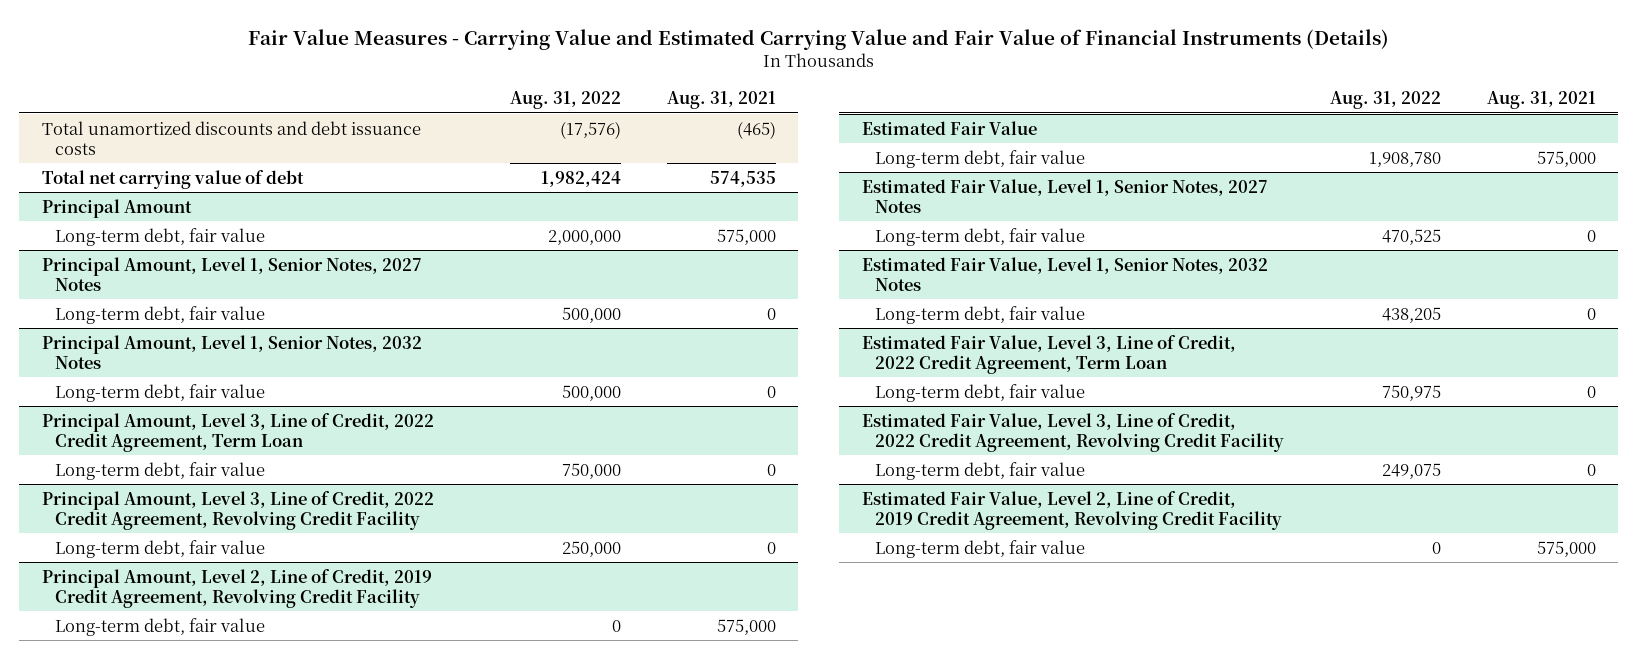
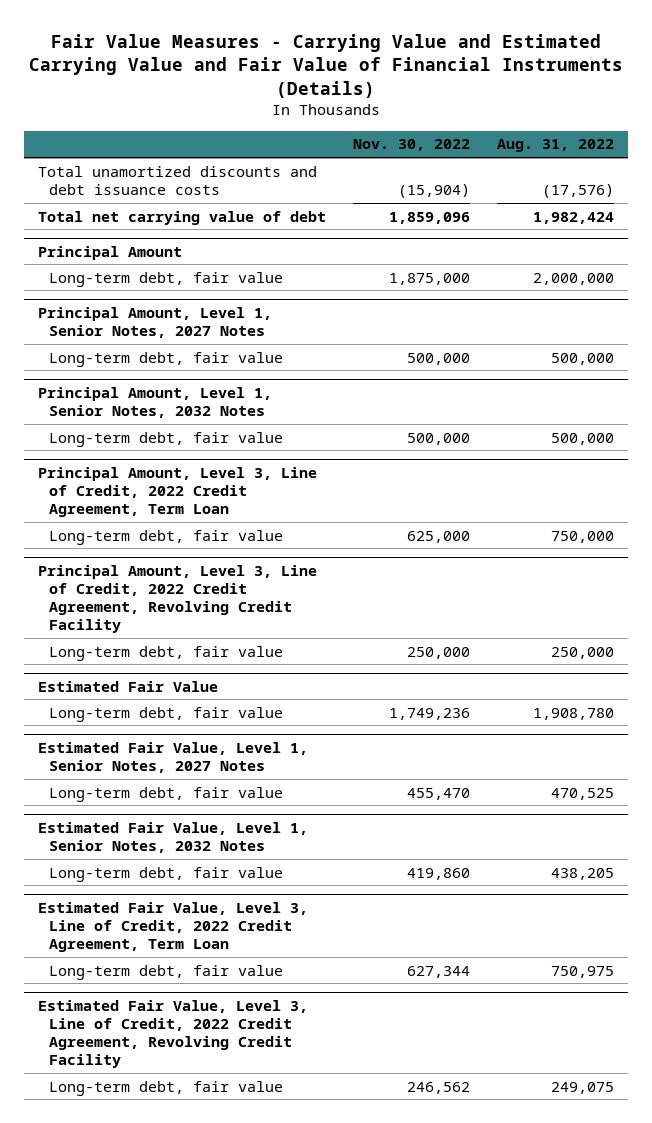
- | Aug. 31, 2022 | Aug. 31, 2021
+ | Nov. 30, 2022 | Aug. 31, 2022
- Principal Amount, Level 2, Line of Credit, 2019 Credit Agreement, Revolving Credit Facility
- Long-term debt, fair value | 0 | 575,000
- Estimated Fair Value, Level 2, Line of Credit, 2019 Credit Agreement, Revolving Credit Facility
- Long-term debt, fair value | 0 | 575,000

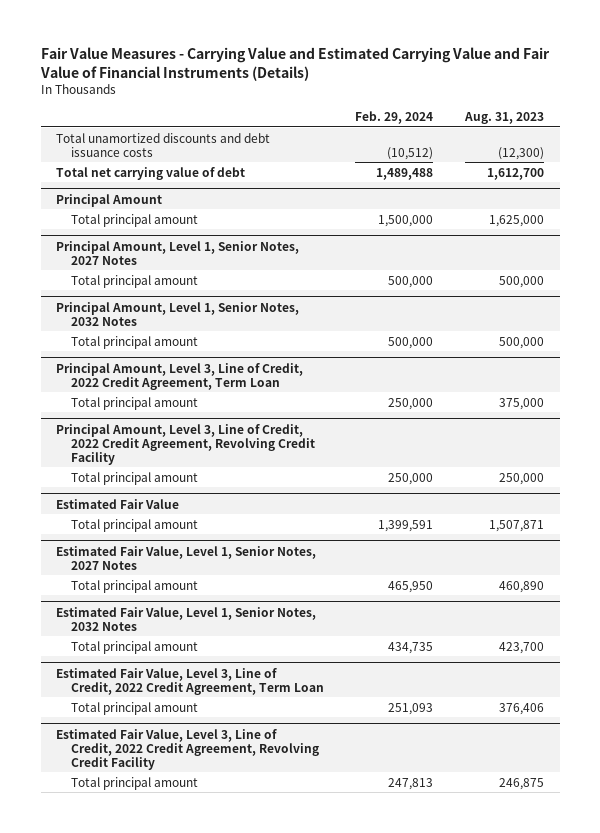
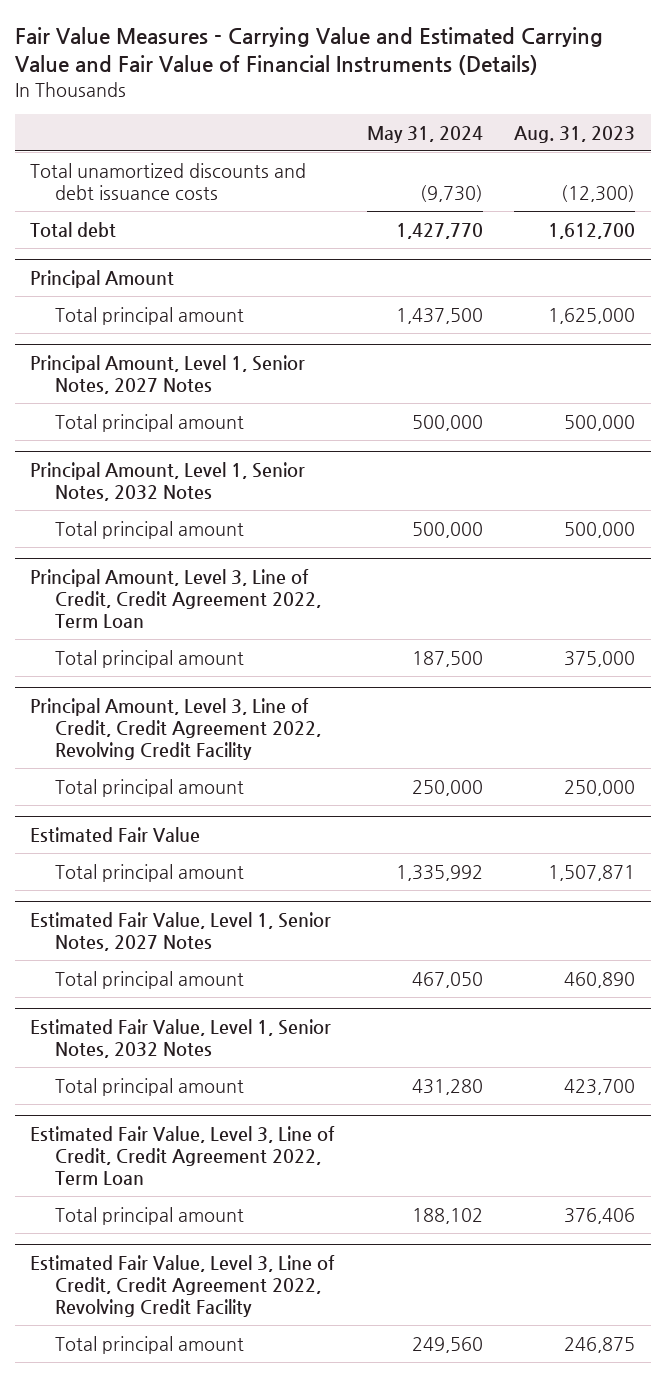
- | Feb. 29, 2024 | Aug. 31, 2023
+ | May 31, 2024 | Aug. 31, 2023
- Total net carrying value of debt | 1,489,488 | 1,612,700
+ Total debt | 1,427,770 | 1,612,700
- Principal Amount, Level 3, Line of Credit, 2022 Credit Agreement, Term Loan
+ Principal Amount, Level 3, Line of Credit, Credit Agreement 2022, Term Loan
- Principal Amount, Level 3, Line of Credit, 2022 Credit Agreement, Revolving Credit Facility
+ Principal Amount, Level 3, Line of Credit, Credit Agreement 2022, Revolving Credit Facility
- Estimated Fair Value, Level 3, Line of Credit, 2022 Credit Agreement, Term Loan
+ Estimated Fair Value, Level 3, Line of Credit, Credit Agreement 2022, Term Loan
- Estimated Fair Value, Level 3, Line of Credit, 2022 Credit Agreement, Revolving Credit Facility
+ Estimated Fair Value, Level 3, Line of Credit, Credit Agreement 2022, Revolving Credit Facility

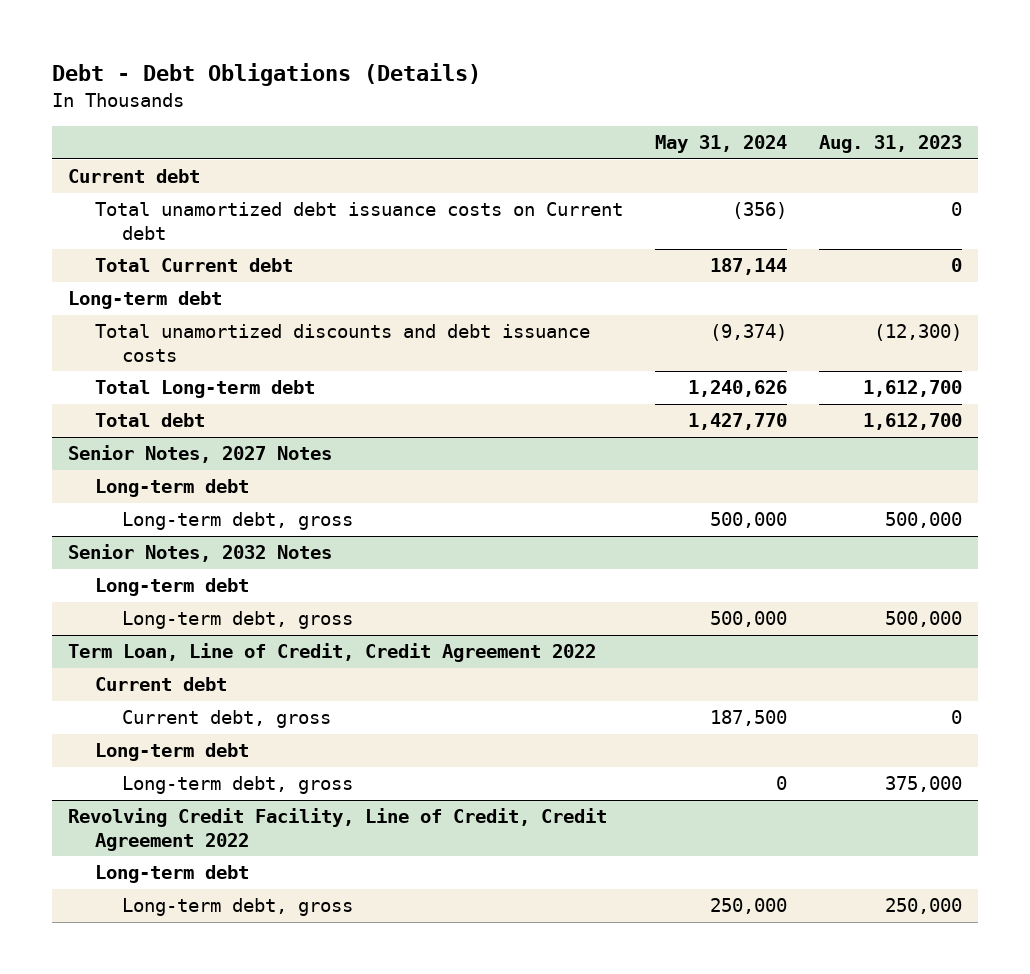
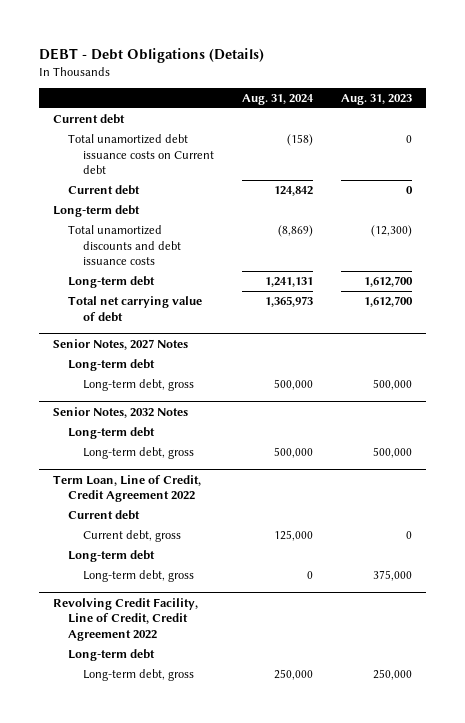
- Debt - Debt Obligations (Details)
+ DEBT - Debt Obligations (Details)
- | May 31, 2024 | Aug. 31, 2023
+ | Aug. 31, 2024 | Aug. 31, 2023
- Total Current debt | 187,144 | 0
+ Current debt | 124,842 | 0
- Total Long-term debt | 1,240,626 | 1,612,700
- Total debt | 1,427,770 | 1,612,700
+ Long-term debt | 1,241,131 | 1,612,700
+ Total net carrying value of debt | 1,365,973 | 1,612,700

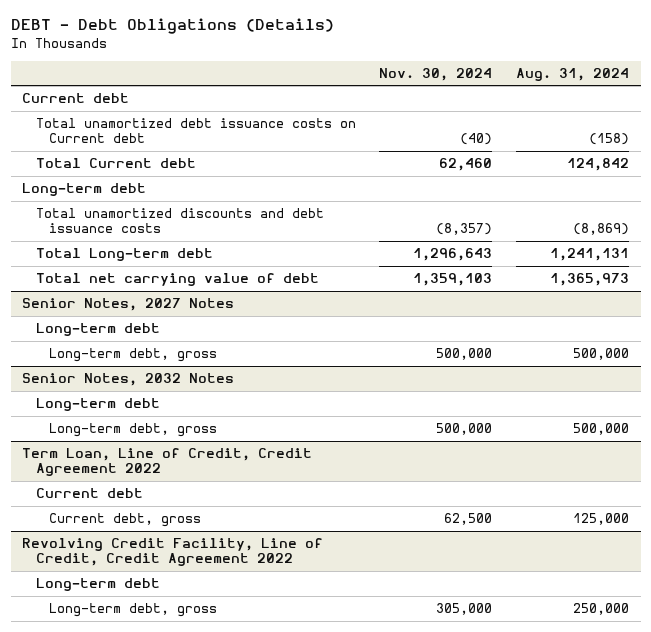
- | Aug. 31, 2024 | Aug. 31, 2023
+ | Nov. 30, 2024 | Aug. 31, 2024
- Current debt | 124,842 | 0
+ Total Current debt | 62,460 | 124,842
- Long-term debt | 1,241,131 | 1,612,700
+ Total Long-term debt | 1,296,643 | 1,241,131
@ Term Loan, Line of Credit, Credit Agreement 2022
- Long-term debt
- Long-term debt, gross | 0 | 375,000

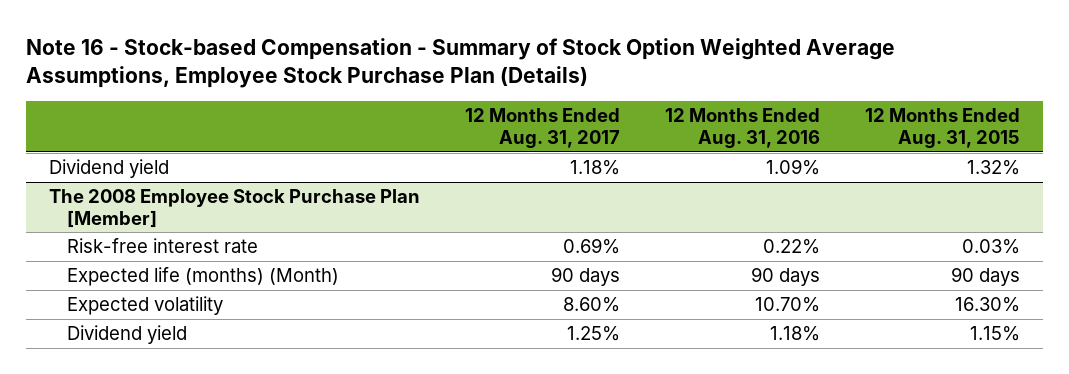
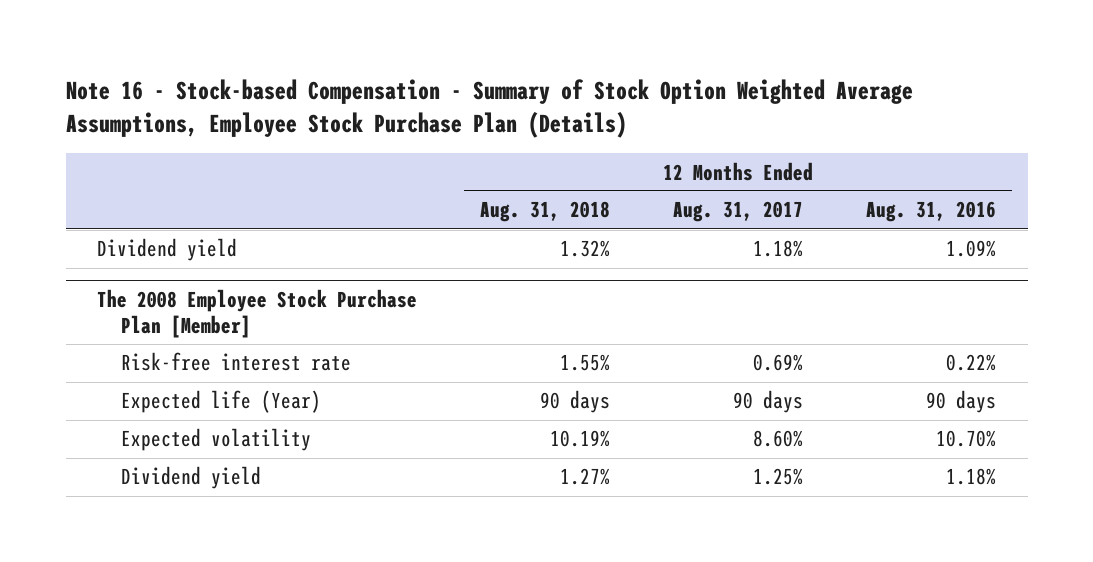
- | 12 Months Ended Aug. 31, 2017 | 12 Months Ended Aug. 31, 2016 | 12 Months Ended Aug. 31, 2015
+ | 12 Months Ended Aug. 31, 2018 | 12 Months Ended Aug. 31, 2017 | 12 Months Ended Aug. 31, 2016
@ The 2008 Employee Stock Purchase Plan [Member]
- Expected life (months) (Month) | 90 days | 90 days | 90 days
+ Expected life (Year) | 90 days | 90 days | 90 days

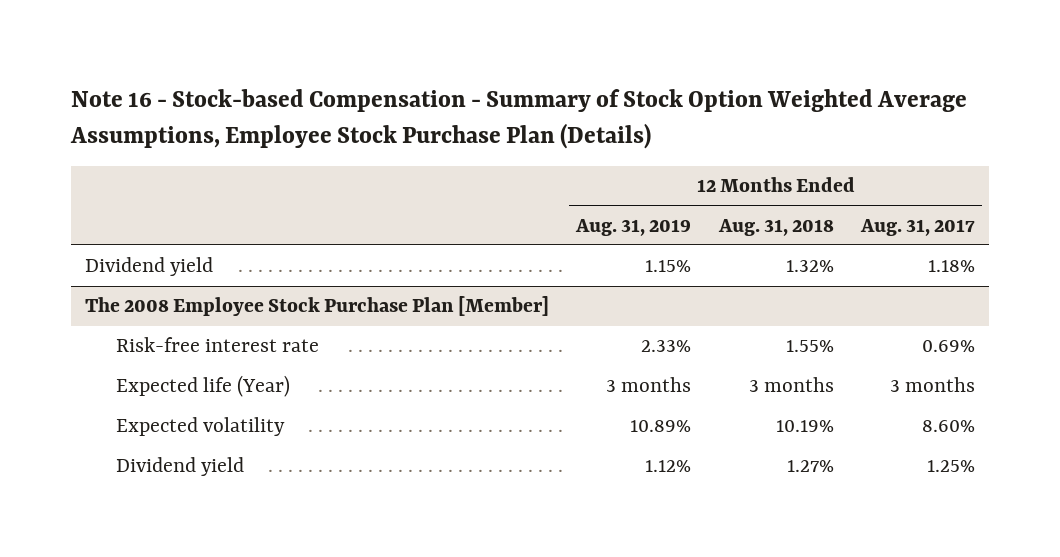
- | 12 Months Ended Aug. 31, 2018 | 12 Months Ended Aug. 31, 2017 | 12 Months Ended Aug. 31, 2016
+ | 12 Months Ended Aug. 31, 2019 | 12 Months Ended Aug. 31, 2018 | 12 Months Ended Aug. 31, 2017
@ The 2008 Employee Stock Purchase Plan [Member]
- Expected life (Year) | 90 days | 90 days | 90 days
+ Expected life (Year) | 3 months | 3 months | 3 months

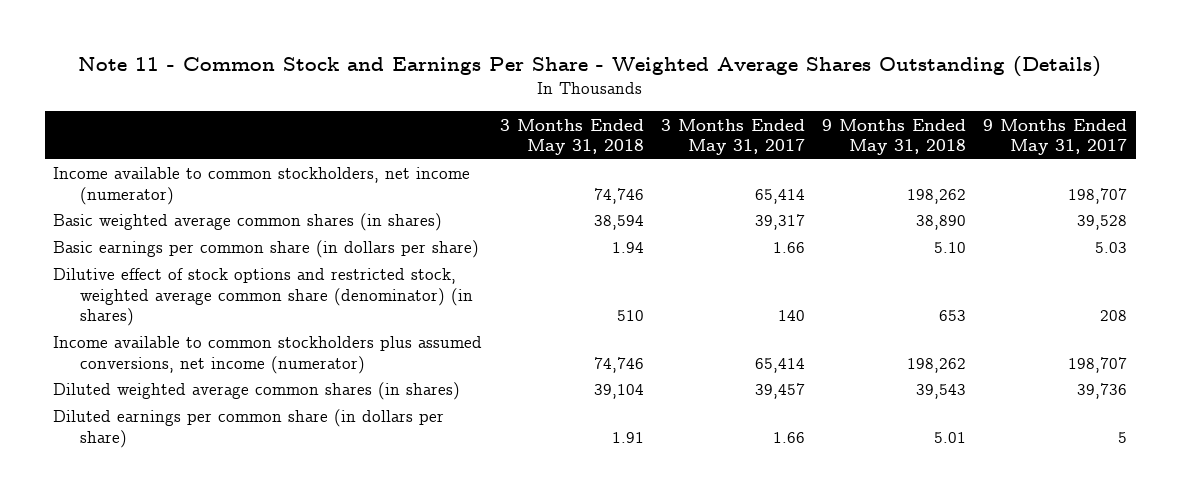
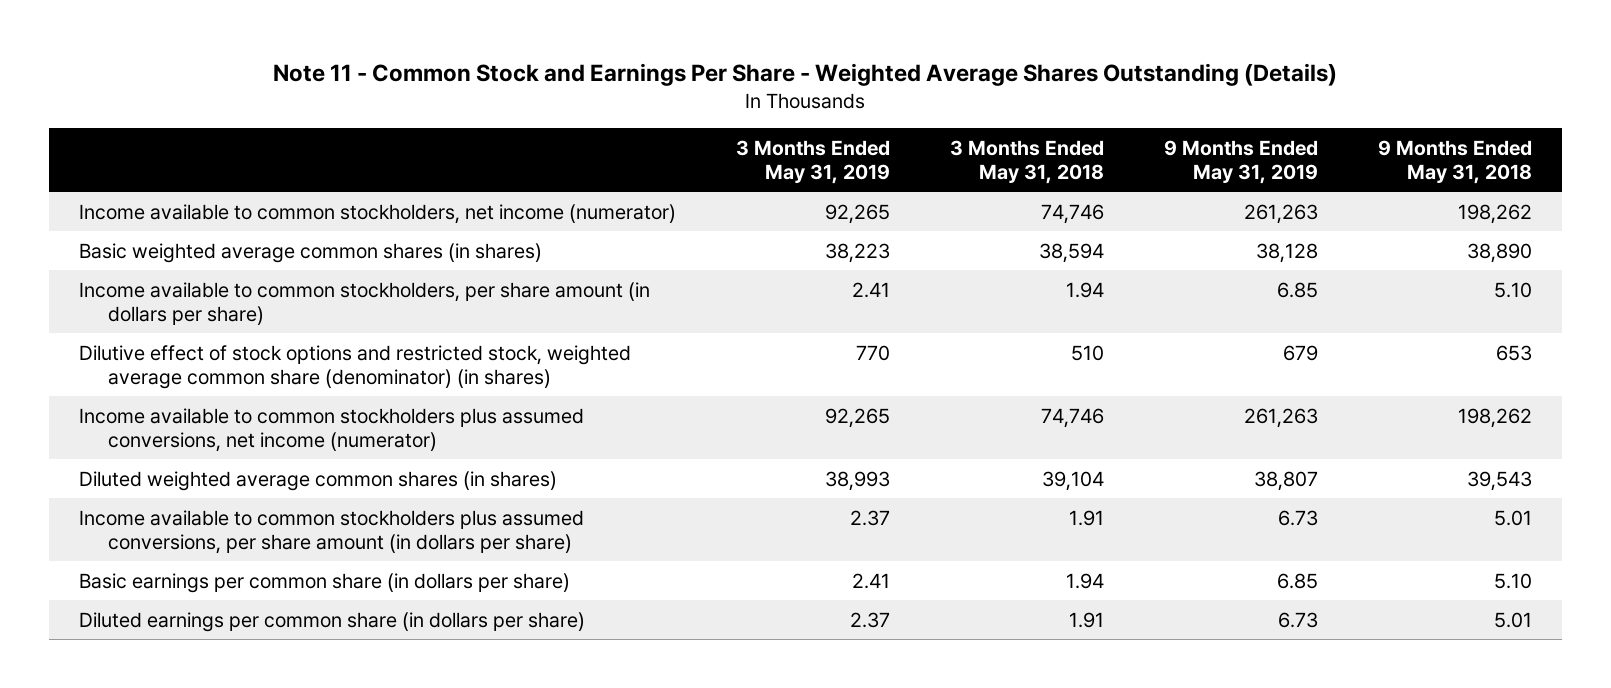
- | 3 Months Ended May 31, 2018 | 3 Months Ended May 31, 2017 | 9 Months Ended May 31, 2018 | 9 Months Ended May 31, 2017
+ | 3 Months Ended May 31, 2019 | 3 Months Ended May 31, 2018 | 9 Months Ended May 31, 2019 | 9 Months Ended May 31, 2018
+ Income available to common stockholders, per share amount (in dollars per share) | 2.41 | 1.94 | 6.85 | 5.10
+ Income available to common stockholders plus assumed conversions, per share amount (in dollars per share) | 2.37 | 1.91 | 6.73 | 5.01
moved down: Basic earnings per common share (in dollars per share) | 2.41 | 1.94 | 6.85 | 5.10

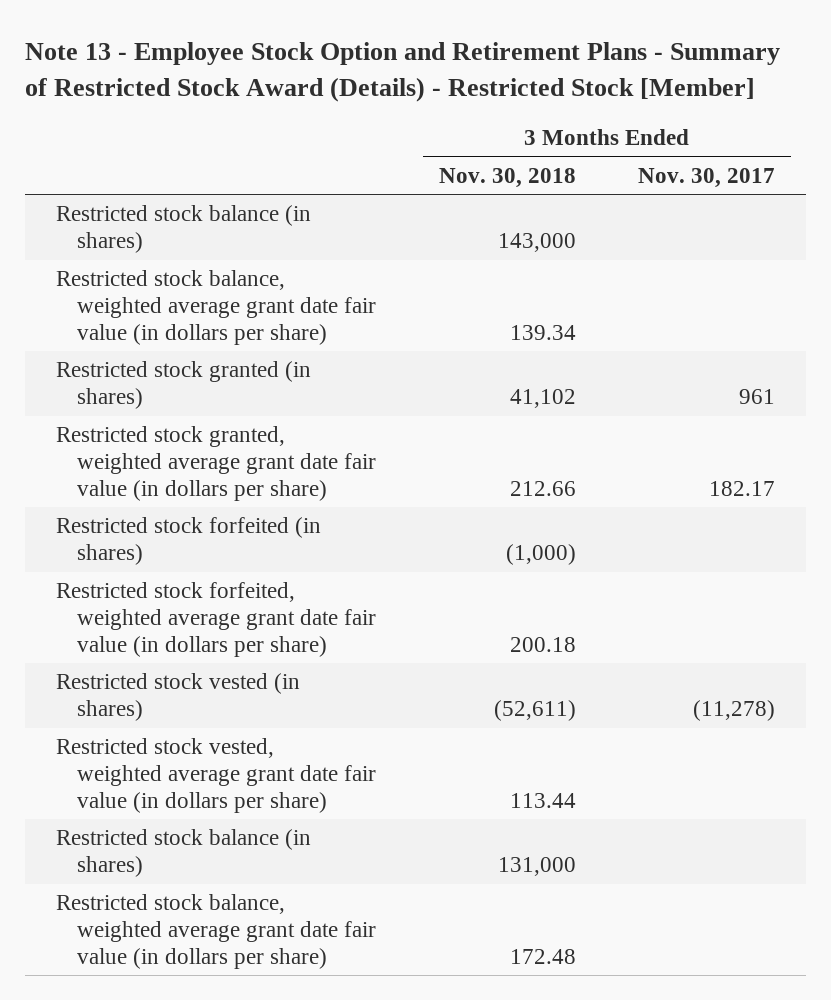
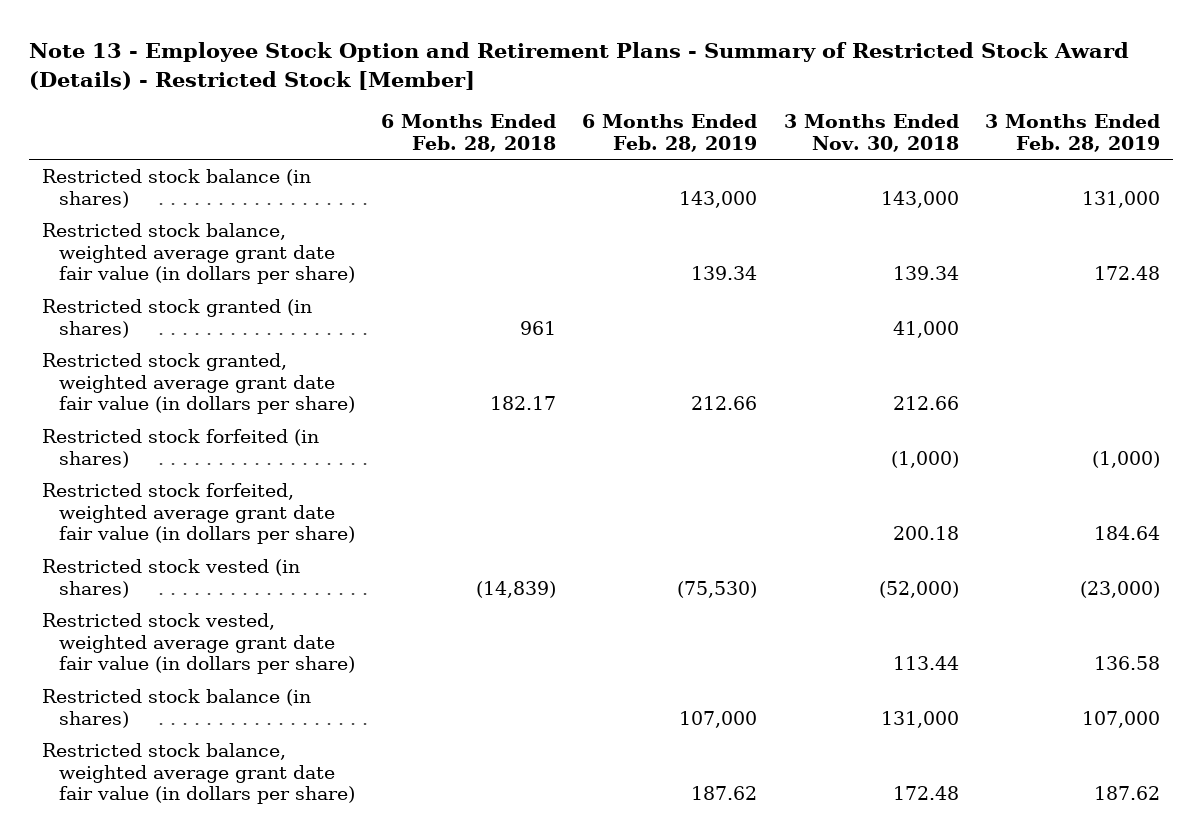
- | 3 Months Ended Nov. 30, 2018 | 3 Months Ended Nov. 30, 2017
+ | 6 Months Ended Feb. 28, 2018 | 6 Months Ended Feb. 28, 2019 | 3 Months Ended Nov. 30, 2018 | 3 Months Ended Feb. 28, 2019
- Restricted stock granted (in shares) | 41,102 | 961
+ Restricted stock granted (in shares) | 961 | | 41,000 |
- Restricted stock vested (in shares) | (52,611) | (11,278)
+ Restricted stock vested (in shares) | (14,839) | (75,530) | (52,000) | (23,000)

